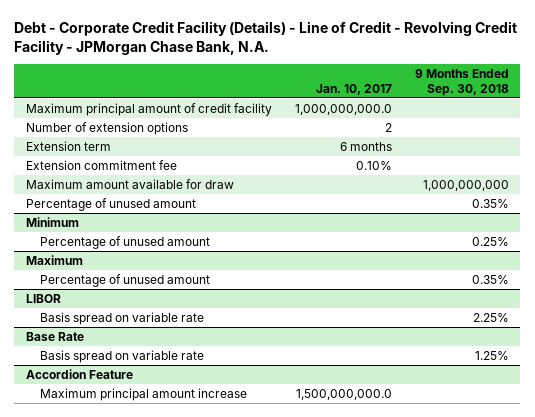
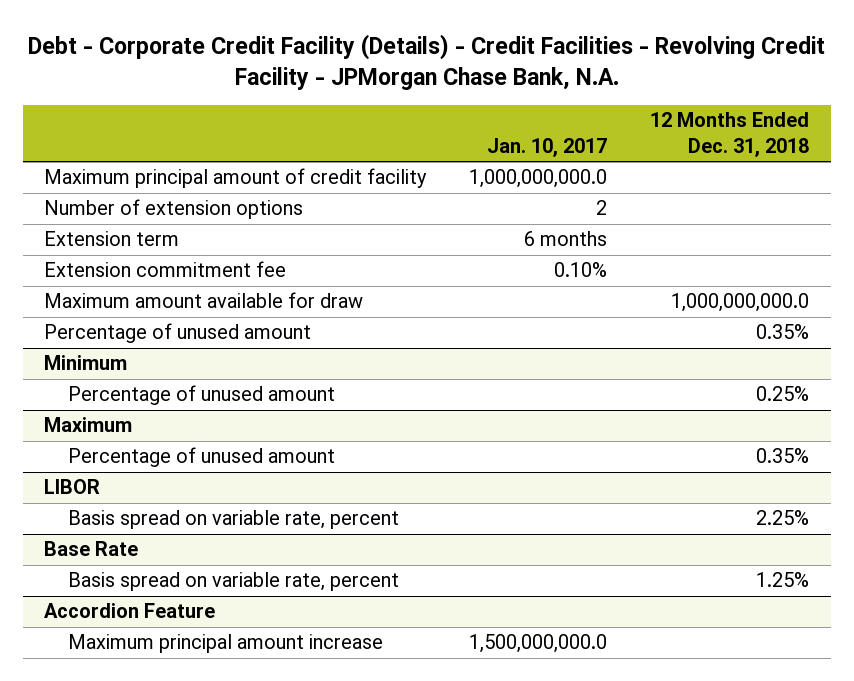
- Debt - Corporate Credit Facility (Details) - Line of Credit - Revolving Credit Facility - JPMorgan Chase Bank, N.A.
+ Debt - Corporate Credit Facility (Details) - Credit Facilities - Revolving Credit Facility - JPMorgan Chase Bank, N.A.
- | Jan. 10, 2017 | 9 Months Ended Sep. 30, 2018
+ | Jan. 10, 2017 | 12 Months Ended Dec. 31, 2018
@ LIBOR
- Basis spread on variable rate | | 2.25%
+ Basis spread on variable rate, percent | | 2.25%
@ Base Rate
- Basis spread on variable rate | | 1.25%
+ Basis spread on variable rate, percent | | 1.25%

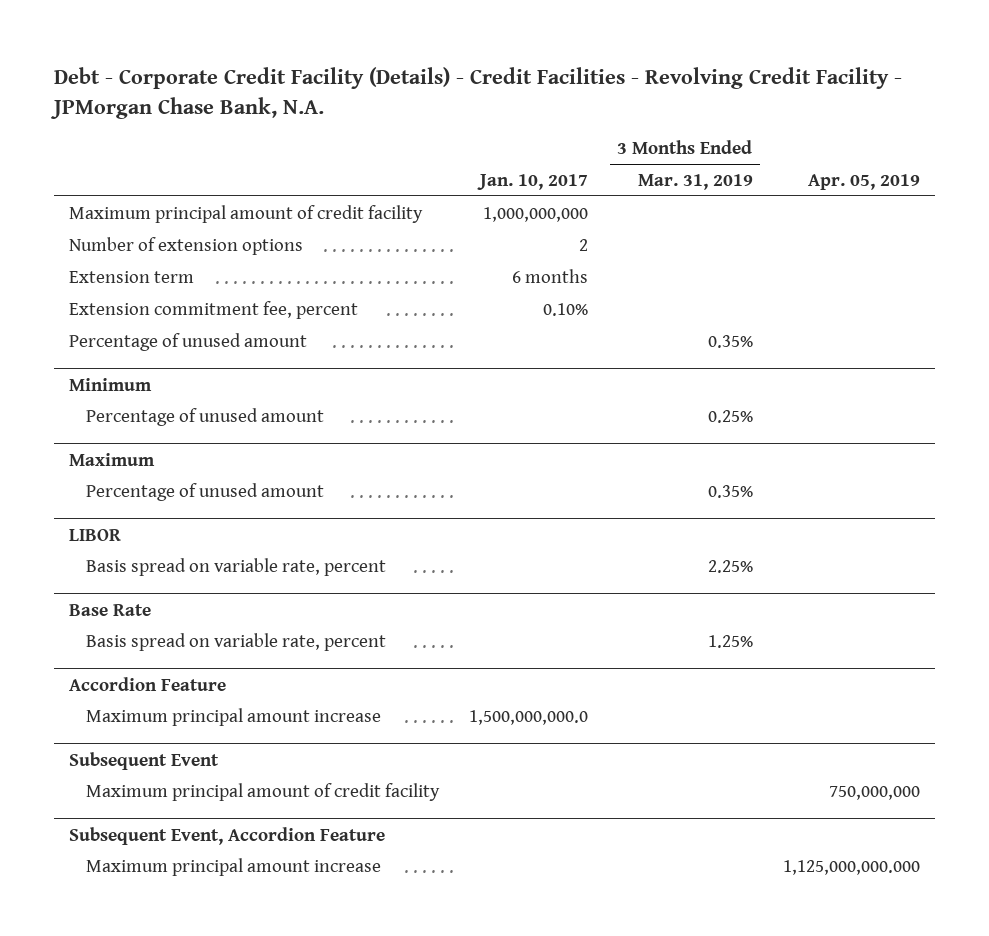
- | Jan. 10, 2017 | 12 Months Ended Dec. 31, 2018
+ | Jan. 10, 2017 | 3 Months Ended Mar. 31, 2019 | Apr. 05, 2019
- Maximum principal amount of credit facility | 1,000,000,000.0 |
+ Maximum principal amount of credit facility | 1,000,000,000 | |
- Extension commitment fee | 0.10% |
- Maximum amount available for draw | | 1,000,000,000.0
+ Extension commitment fee, percent | 0.10% | |
+ Subsequent Event
+ Maximum principal amount of credit facility | | | 750,000,000
+ Subsequent Event, Accordion Feature
+ Maximum principal amount increase | | | 1,125,000,000.000

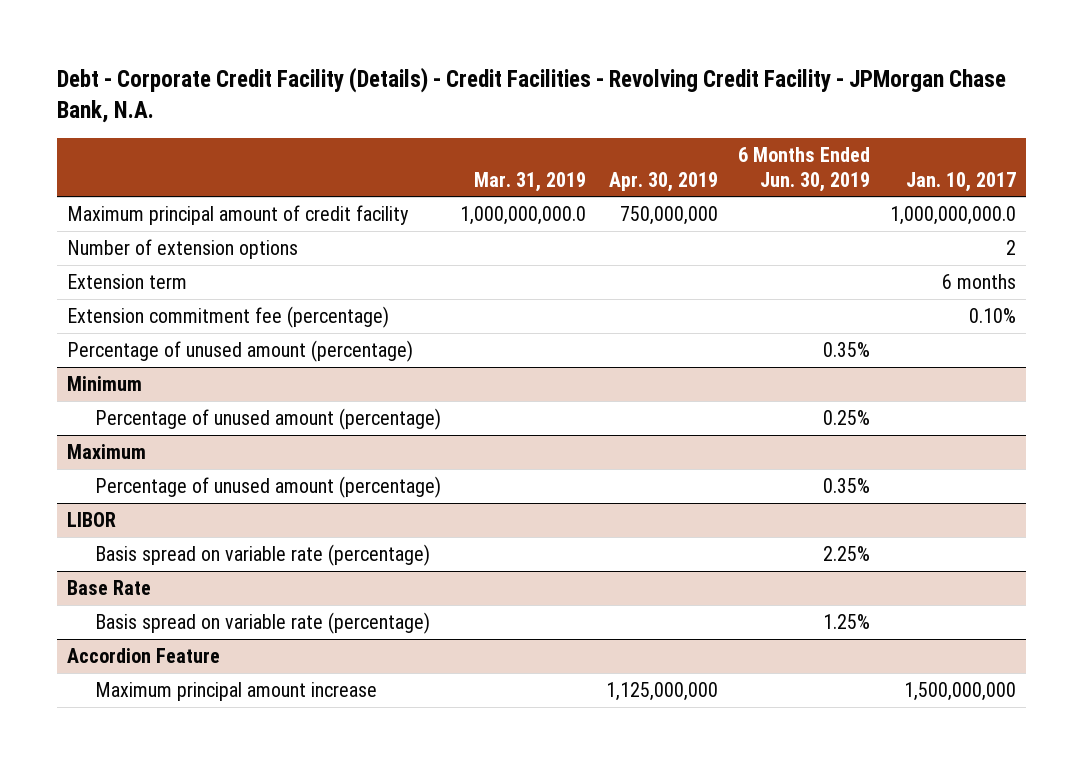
- | Jan. 10, 2017 | 3 Months Ended Mar. 31, 2019 | Apr. 05, 2019
+ | Mar. 31, 2019 | Apr. 30, 2019 | 6 Months Ended Jun. 30, 2019 | Jan. 10, 2017
- Maximum principal amount of credit facility | 1,000,000,000 | |
+ Maximum principal amount of credit facility | 1,000,000,000.0 | 750,000,000 | | 1,000,000,000.0
- Extension commitment fee, percent | 0.10% | |
- Percentage of unused amount | | 0.35% |
+ Extension commitment fee (percentage) | | | | 0.10%
+ Percentage of unused amount (percentage) | | | 0.35% |
@ Minimum
- Percentage of unused amount | | 0.25% |
+ Percentage of unused amount (percentage) | | | 0.25% |
@ Maximum
- Percentage of unused amount | | 0.35% |
+ Percentage of unused amount (percentage) | | | 0.35% |
@ LIBOR
- Basis spread on variable rate, percent | | 2.25% |
+ Basis spread on variable rate (percentage) | | | 2.25% |
@ Base Rate
- Basis spread on variable rate, percent | | 1.25% |
+ Basis spread on variable rate (percentage) | | | 1.25% |
@ Accordion Feature
- Maximum principal amount increase | 1,500,000,000.0 | |
- Subsequent Event
- Maximum principal amount of credit facility | | | 750,000,000
- Subsequent Event, Accordion Feature
- Maximum principal amount increase | | | 1,125,000,000.000
@ Accordion Feature
+ Maximum principal amount increase | | 1,125,000,000 | | 1,500,000,000

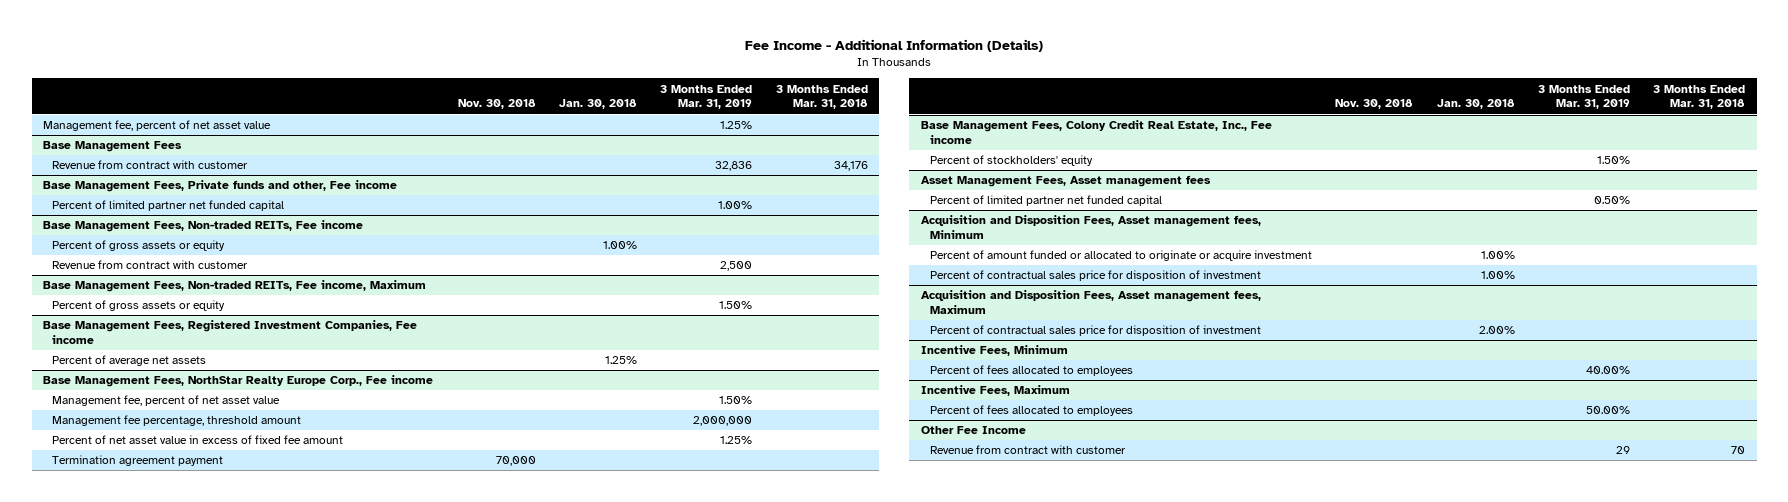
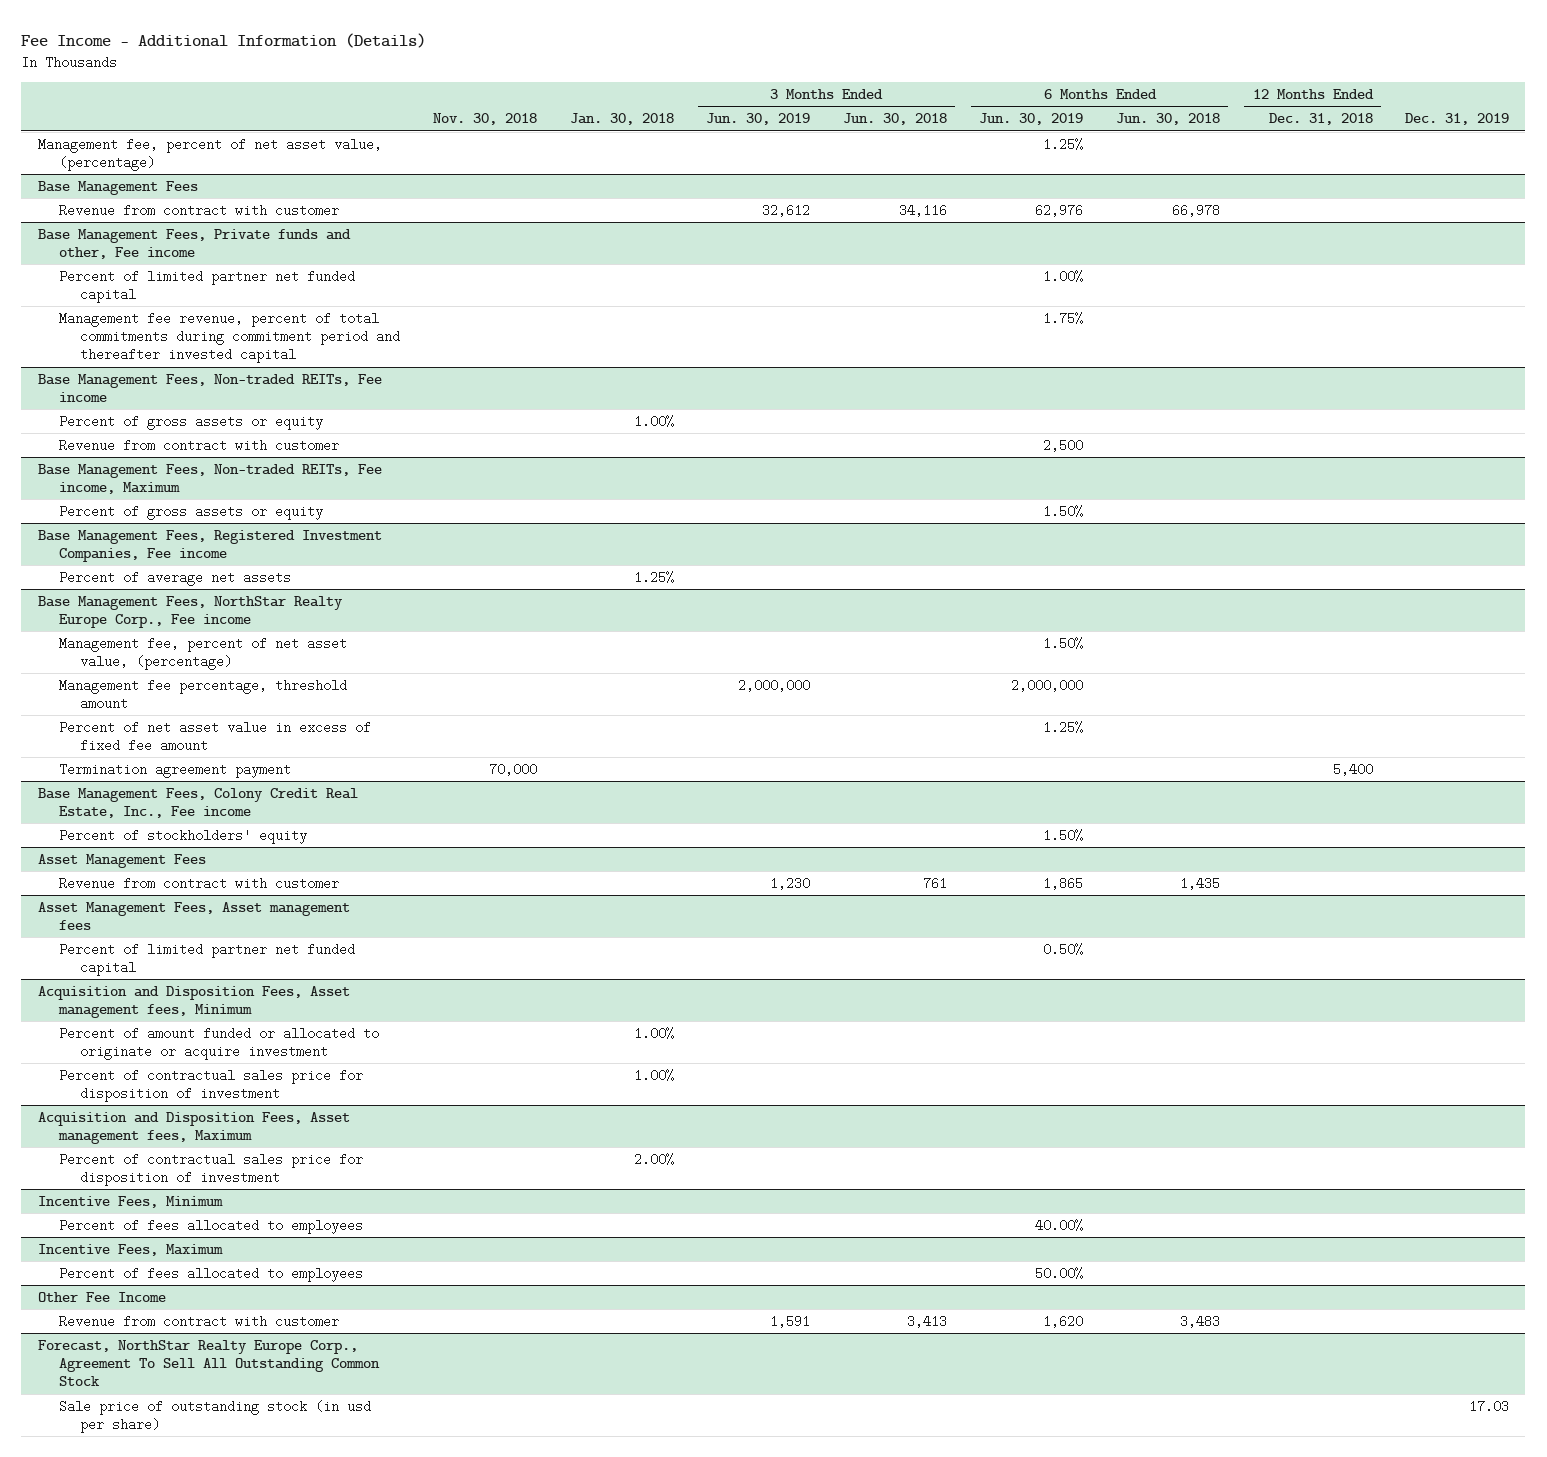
- | Nov. 30, 2018 | Jan. 30, 2018 | 3 Months Ended Mar. 31, 2019 | 3 Months Ended Mar. 31, 2018
+ | Nov. 30, 2018 | Jan. 30, 2018 | 3 Months Ended Jun. 30, 2019 | 3 Months Ended Jun. 30, 2018 | 6 Months Ended Jun. 30, 2019 | 6 Months Ended Jun. 30, 2018 | 12 Months Ended Dec. 31, 2018 | Dec. 31, 2019
- Management fee, percent of net asset value | | | 1.25% |
+ Management fee, percent of net asset value, (percentage) | | | | | 1.25% | | |
@ Base Management Fees, Private funds and other, Fee income
+ Management fee revenue, percent of total commitments during commitment period and thereafter invested capital | | | | | 1.75% | | |
@ Base Management Fees, NorthStar Realty Europe Corp., Fee income
- Management fee, percent of net asset value | | | 1.50% |
+ Management fee, percent of net asset value, (percentage) | | | | | 1.50% | | |
+ Asset Management Fees
+ Revenue from contract with customer | | | 1,230 | 761 | 1,865 | 1,435 | |
+ Forecast, NorthStar Realty Europe Corp., Agreement To Sell All Outstanding Common Stock
+ Sale price of outstanding stock (in usd per share) | | | | | | | | 17.03

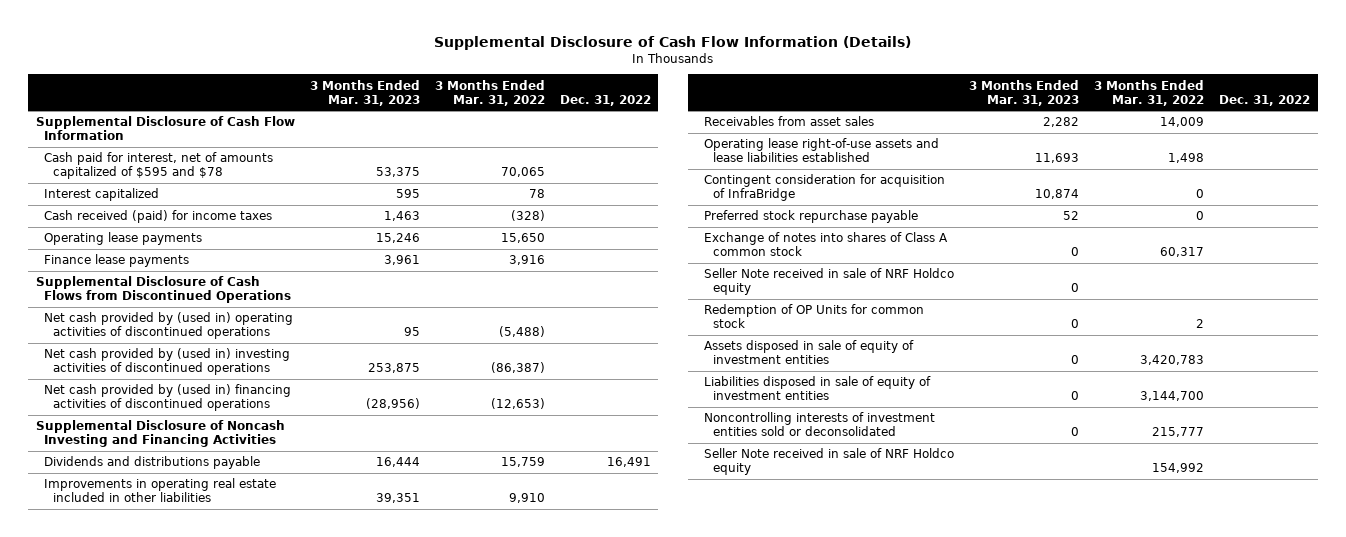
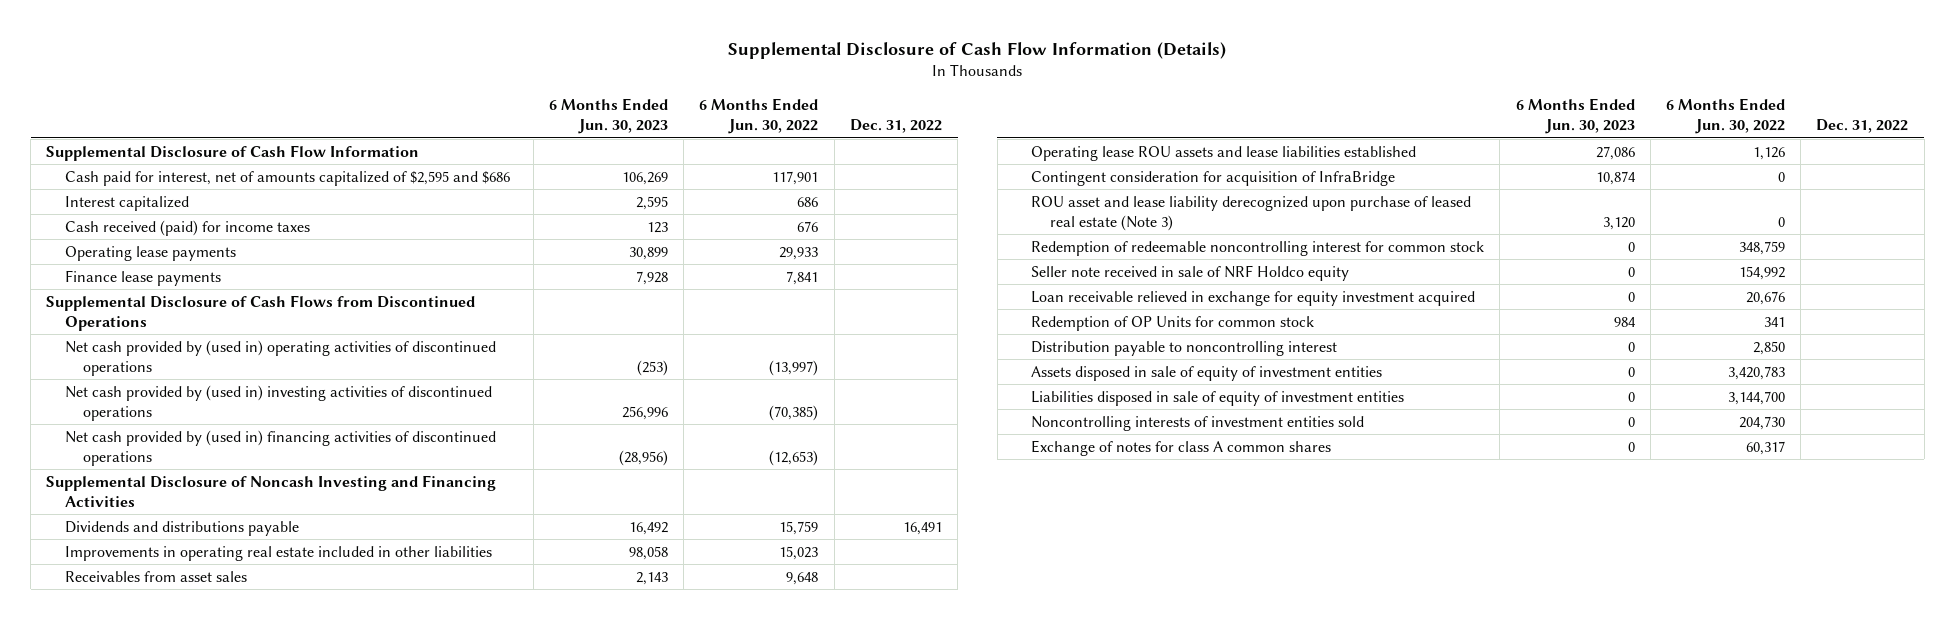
- | 3 Months Ended Mar. 31, 2023 | 3 Months Ended Mar. 31, 2022 | Dec. 31, 2022
+ | 6 Months Ended Jun. 30, 2023 | 6 Months Ended Jun. 30, 2022 | Dec. 31, 2022
- Cash paid for interest, net of amounts capitalized of $595 and $78 | 53,375 | 70,065 |
+ Cash paid for interest, net of amounts capitalized of $2,595 and $686 | 106,269 | 117,901 |
- Operating lease right-of-use assets and lease liabilities established | 11,693 | 1,498 |
+ Operating lease ROU assets and lease liabilities established | 27,086 | 1,126 |
- Preferred stock repurchase payable | 52 | 0 |
- Exchange of notes into shares of Class A common stock | 0 | 60,317 |
- Seller Note received in sale of NRF Holdco equity | 0 | |
+ ROU asset and lease liability derecognized upon purchase of leased real estate (Note 3) | 3,120 | 0 |
+ Redemption of redeemable noncontrolling interest for common stock | 0 | 348,759 |
+ Seller note received in sale of NRF Holdco equity | 0 | 154,992 |
+ Loan receivable relieved in exchange for equity investment acquired | 0 | 20,676 |
+ Distribution payable to noncontrolling interest | 0 | 2,850 |
- Noncontrolling interests of investment entities sold or deconsolidated | 0 | 215,777 |
- Seller Note received in sale of NRF Holdco equity | | 154,992 |
+ Noncontrolling interests of investment entities sold | 0 | 204,730 |
+ Exchange of notes for class A common shares | 0 | 60,317 |

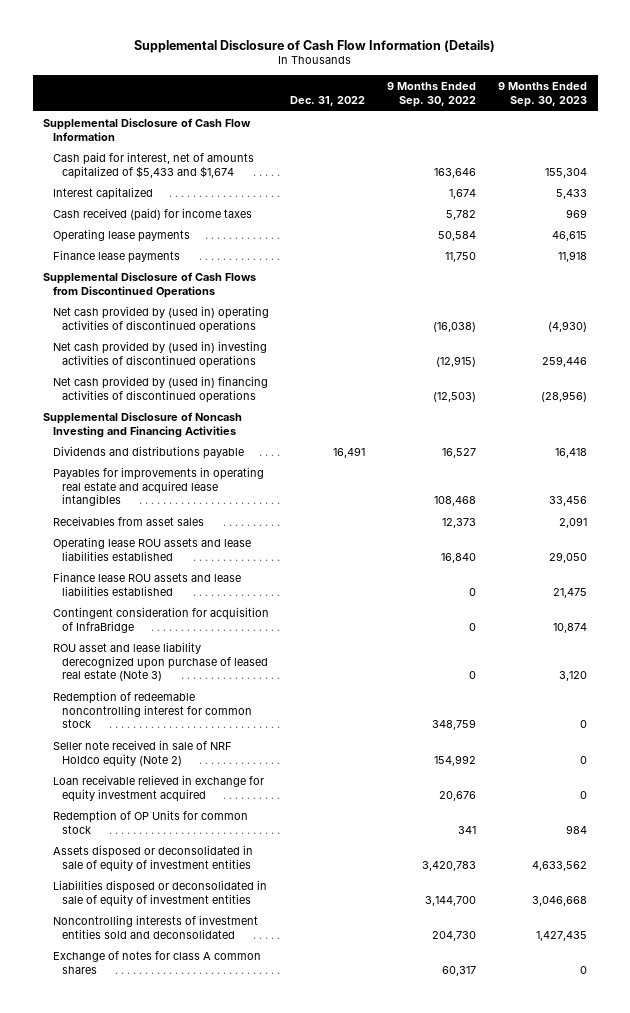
- | 6 Months Ended Jun. 30, 2023 | 6 Months Ended Jun. 30, 2022 | Dec. 31, 2022
+ | Dec. 31, 2022 | 9 Months Ended Sep. 30, 2022 | 9 Months Ended Sep. 30, 2023
- Cash paid for interest, net of amounts capitalized of $2,595 and $686 | 106,269 | 117,901 |
+ Cash paid for interest, net of amounts capitalized of $5,433 and $1,674 | | 163,646 | 155,304
- Improvements in operating real estate included in other liabilities | 98,058 | 15,023 |
+ Payables for improvements in operating real estate and acquired lease intangibles | | 108,468 | 33,456
+ Finance lease ROU assets and lease liabilities established | | 0 | 21,475
- Seller note received in sale of NRF Holdco equity | 0 | 154,992 |
+ Seller note received in sale of NRF Holdco equity (Note 2) | | 154,992 | 0
- Distribution payable to noncontrolling interest | 0 | 2,850 |
- Assets disposed in sale of equity of investment entities | 0 | 3,420,783 |
- Liabilities disposed in sale of equity of investment entities | 0 | 3,144,700 |
- Noncontrolling interests of investment entities sold | 0 | 204,730 |
+ Assets disposed or deconsolidated in sale of equity of investment entities | | 3,420,783 | 4,633,562
+ Liabilities disposed or deconsolidated in sale of equity of investment entities | | 3,144,700 | 3,046,668
+ Noncontrolling interests of investment entities sold and deconsolidated | | 204,730 | 1,427,435

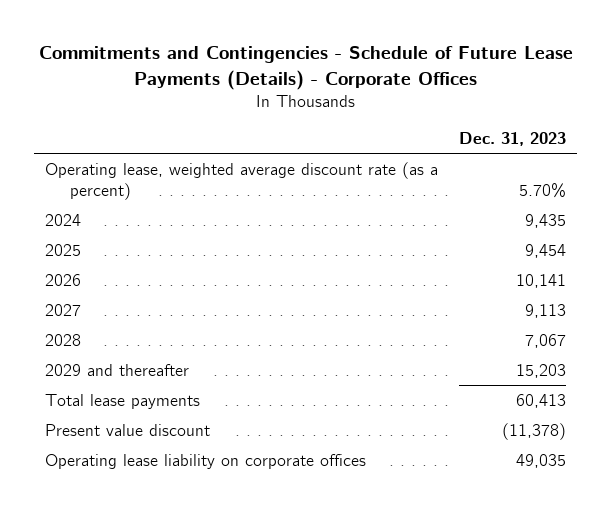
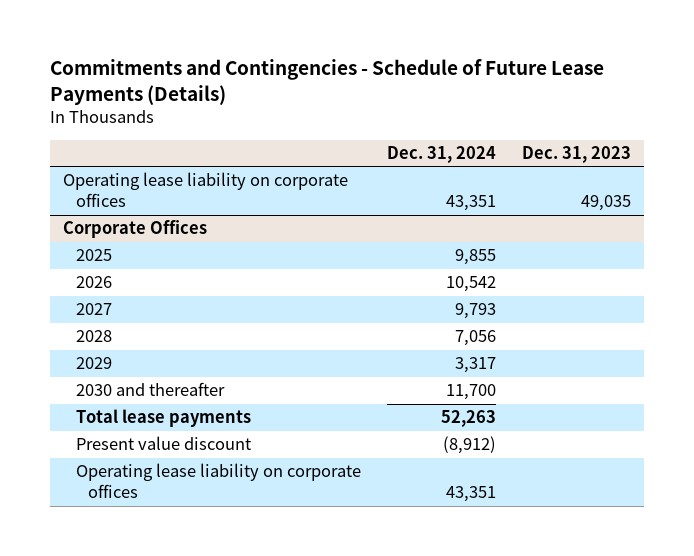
- Commitments and Contingencies - Schedule of Future Lease Payments (Details) - Corporate Offices
+ Commitments and Contingencies - Schedule of Future Lease Payments (Details)
- | Dec. 31, 2023
+ | Dec. 31, 2024 | Dec. 31, 2023
- Operating lease, weighted average discount rate (as a percent) | 5.70%
- 2024 | 9,435
- 2025 | 9,454
- 2026 | 10,141
- 2027 | 9,113
- 2028 | 7,067
- 2029 and thereafter | 15,203
- Total lease payments | 60,413
- Present value discount | (11,378)
+ Corporate Offices
+ 2025 | 9,855 |
+ 2026 | 10,542 |
+ 2027 | 9,793 |
+ 2028 | 7,056 |
+ 2029 | 3,317 |
+ 2030 and thereafter | 11,700 |
+ Total lease payments | 52,263 |
+ Present value discount | (8,912) |
+ Operating lease liability on corporate offices | 43,351 |

